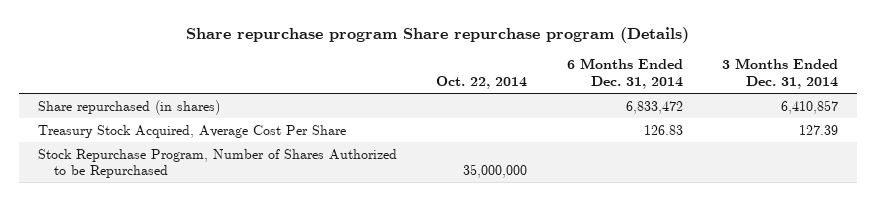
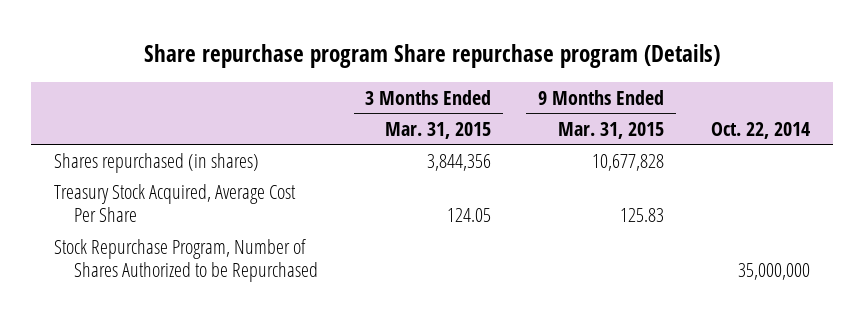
- | Oct. 22, 2014 | 6 Months Ended Dec. 31, 2014 | 3 Months Ended Dec. 31, 2014
+ | 3 Months Ended Mar. 31, 2015 | 9 Months Ended Mar. 31, 2015 | Oct. 22, 2014
- Share repurchased (in shares) | | 6,833,472 | 6,410,857
+ Shares repurchased (in shares) | 3,844,356 | 10,677,828 |

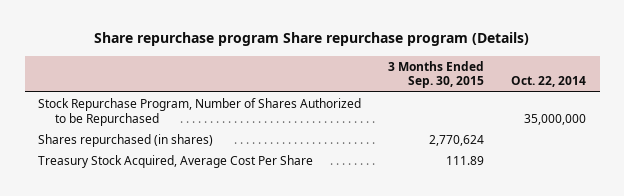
- | 3 Months Ended Mar. 31, 2015 | 9 Months Ended Mar. 31, 2015 | Oct. 22, 2014
+ | 3 Months Ended Sep. 30, 2015 | Oct. 22, 2014
moved up: Stock Repurchase Program, Number of Shares Authorized to be Repurchased | | 35,000,000

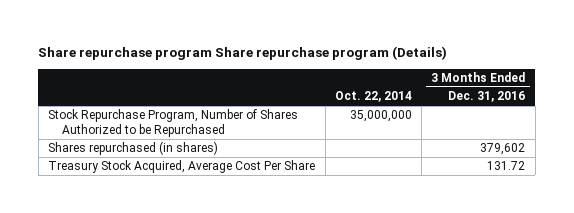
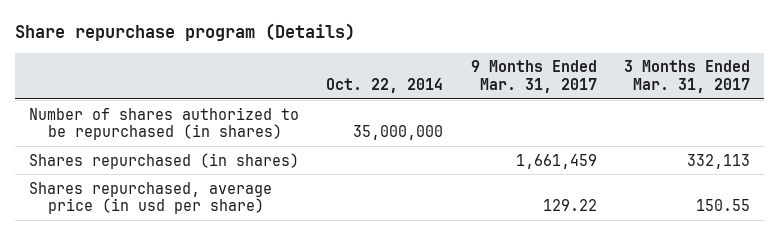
- Share repurchase program Share repurchase program (Details)
+ Share repurchase program (Details)
- | Oct. 22, 2014 | 3 Months Ended Dec. 31, 2016
+ | Oct. 22, 2014 | 9 Months Ended Mar. 31, 2017 | 3 Months Ended Mar. 31, 2017
- Stock Repurchase Program, Number of Shares Authorized to be Repurchased | 35,000,000 |
+ Number of shares authorized to be repurchased (in shares) | 35,000,000 | |
- Treasury Stock Acquired, Average Cost Per Share | | 131.72
+ Shares repurchased, average price (in usd per share) | | 129.22 | 150.55

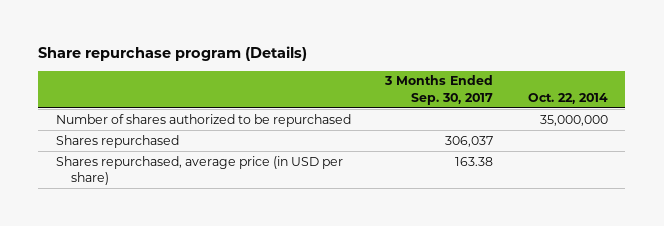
- | Oct. 22, 2014 | 9 Months Ended Mar. 31, 2017 | 3 Months Ended Mar. 31, 2017
+ | 3 Months Ended Sep. 30, 2017 | Oct. 22, 2014
- Number of shares authorized to be repurchased (in shares) | 35,000,000 | |
- Shares repurchased (in shares) | | 1,661,459 | 332,113
- Shares repurchased, average price (in usd per share) | | 129.22 | 150.55
+ Number of shares authorized to be repurchased | | 35,000,000
+ Shares repurchased | 306,037 |
+ Shares repurchased, average price (in USD per share) | 163.38 |

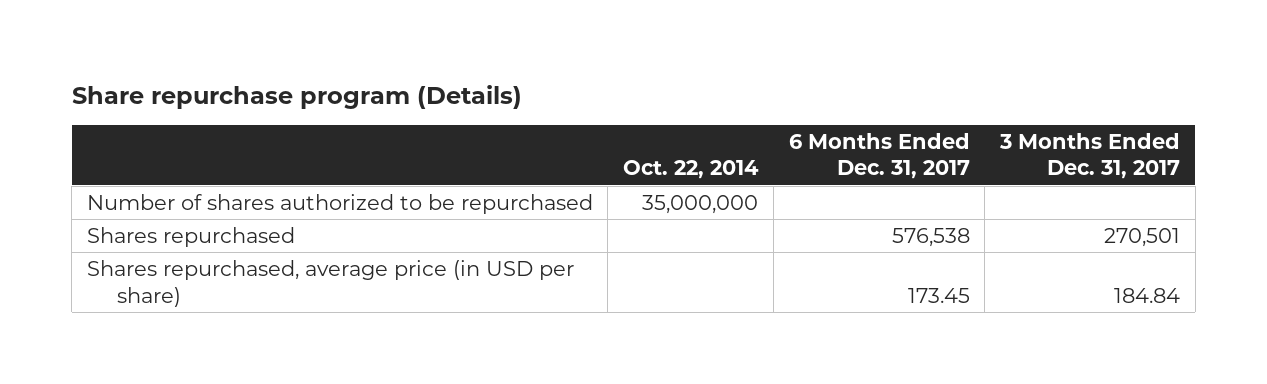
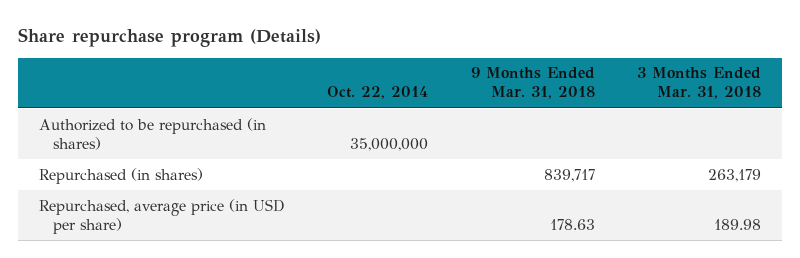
- | Oct. 22, 2014 | 6 Months Ended Dec. 31, 2017 | 3 Months Ended Dec. 31, 2017
+ | Oct. 22, 2014 | 9 Months Ended Mar. 31, 2018 | 3 Months Ended Mar. 31, 2018
- Number of shares authorized to be repurchased | 35,000,000 | |
- Shares repurchased | | 576,538 | 270,501
- Shares repurchased, average price (in USD per share) | | 173.45 | 184.84
+ Authorized to be repurchased (in shares) | 35,000,000 | |
+ Repurchased (in shares) | | 839,717 | 263,179
+ Repurchased, average price (in USD per share) | | 178.63 | 189.98

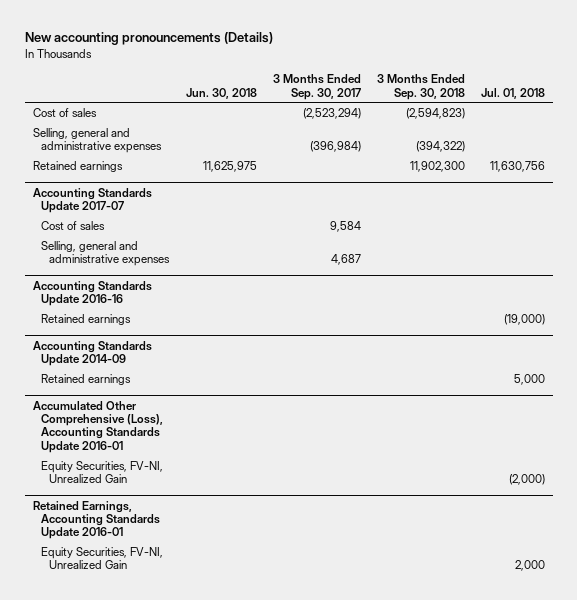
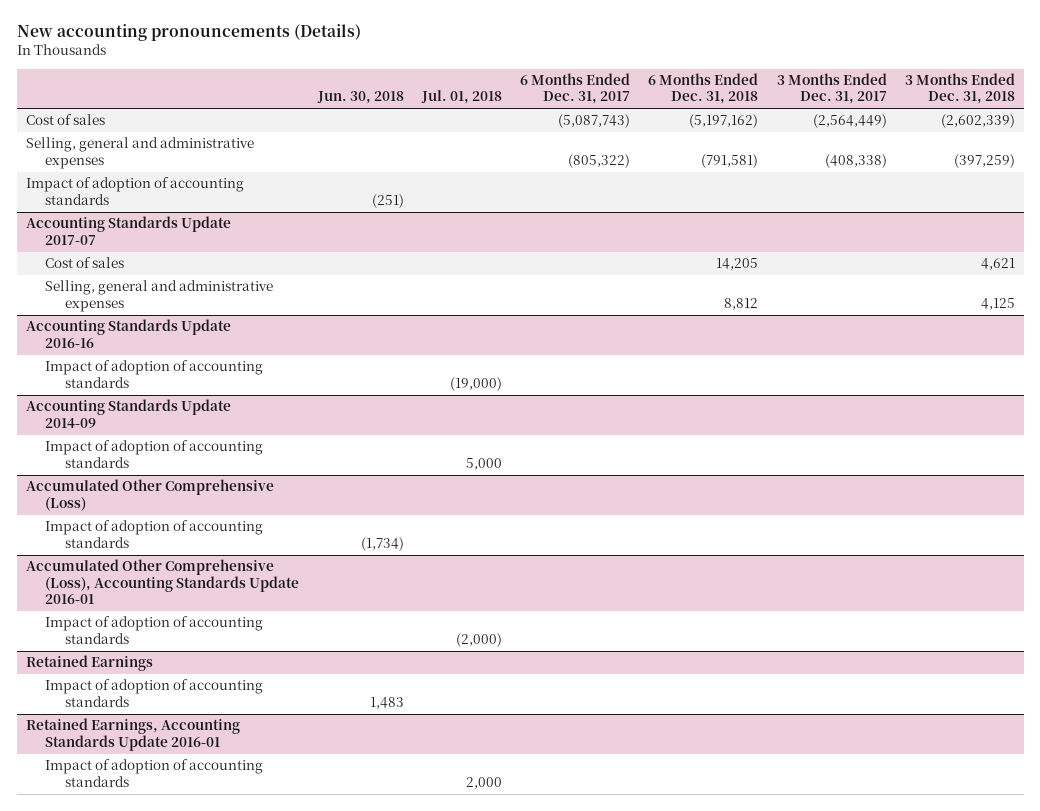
- | Jun. 30, 2018 | 3 Months Ended Sep. 30, 2017 | 3 Months Ended Sep. 30, 2018 | Jul. 01, 2018
+ | Jun. 30, 2018 | Jul. 01, 2018 | 6 Months Ended Dec. 31, 2017 | 6 Months Ended Dec. 31, 2018 | 3 Months Ended Dec. 31, 2017 | 3 Months Ended Dec. 31, 2018
- Retained earnings | 11,625,975 | | 11,902,300 | 11,630,756
+ Impact of adoption of accounting standards | (251) | | | | |
@ Accounting Standards Update 2016-16
- Retained earnings | | | | (19,000)
+ Impact of adoption of accounting standards | | (19,000) | | | |
@ Accounting Standards Update 2014-09
- Retained earnings | | | | 5,000
+ Impact of adoption of accounting standards | | 5,000 | | | |
+ Accumulated Other Comprehensive (Loss)
+ Impact of adoption of accounting standards | (1,734) | | | | |
@ Accumulated Other Comprehensive (Loss), Accounting Standards Update 2016-01
- Equity Securities, FV-NI, Unrealized Gain | | | | (2,000)
+ Impact of adoption of accounting standards | | (2,000) | | | |
+ Retained Earnings
+ Impact of adoption of accounting standards | 1,483 | | | | |
@ Retained Earnings, Accounting Standards Update 2016-01
- Equity Securities, FV-NI, Unrealized Gain | | | | 2,000
+ Impact of adoption of accounting standards | | 2,000 | | | |

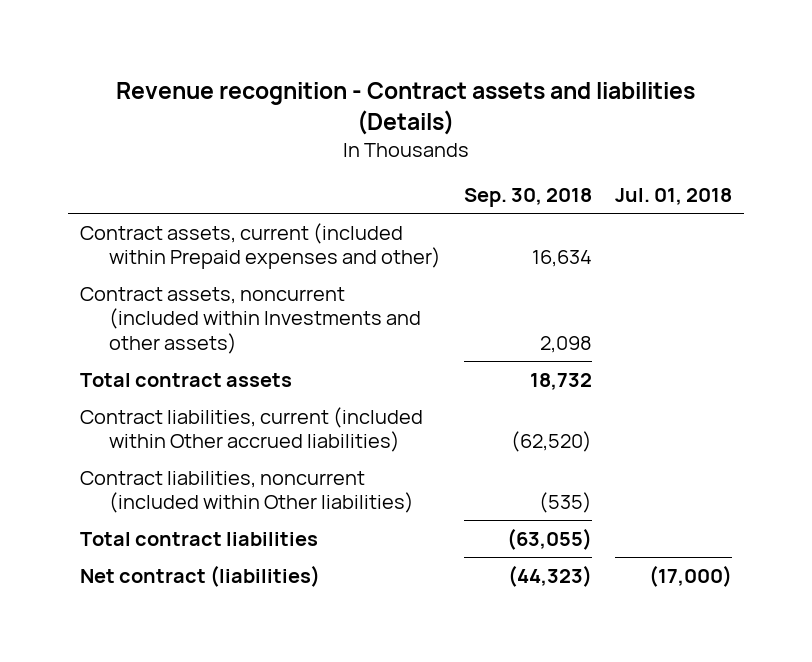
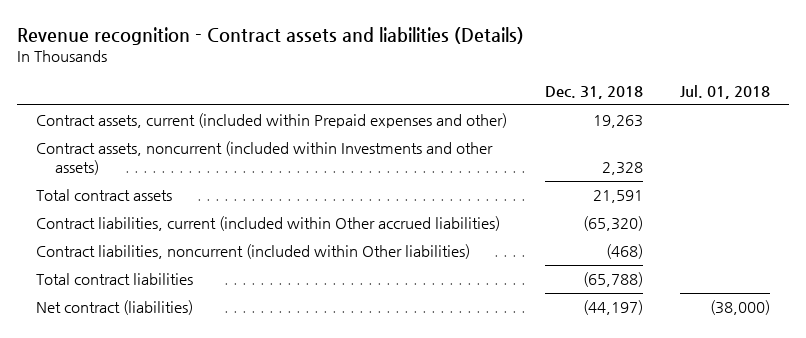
- | Sep. 30, 2018 | Jul. 01, 2018
+ | Dec. 31, 2018 | Jul. 01, 2018
- Net contract (liabilities) | (44,323) | (17,000)
+ Net contract (liabilities) | (44,197) | (38,000)

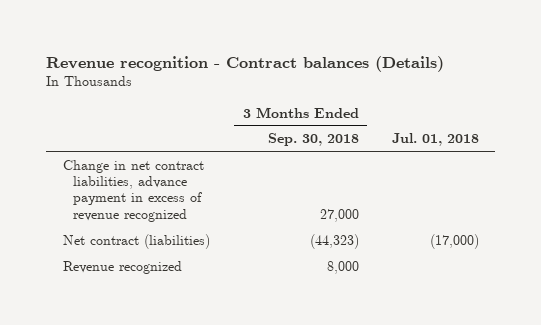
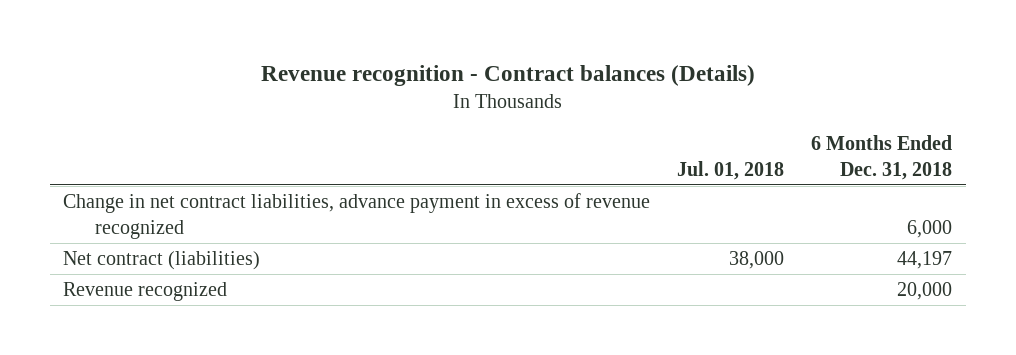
- | 3 Months Ended Sep. 30, 2018 | Jul. 01, 2018
+ | Jul. 01, 2018 | 6 Months Ended Dec. 31, 2018
- Net contract (liabilities) | (44,323) | (17,000)
+ Net contract (liabilities) | 38,000 | 44,197

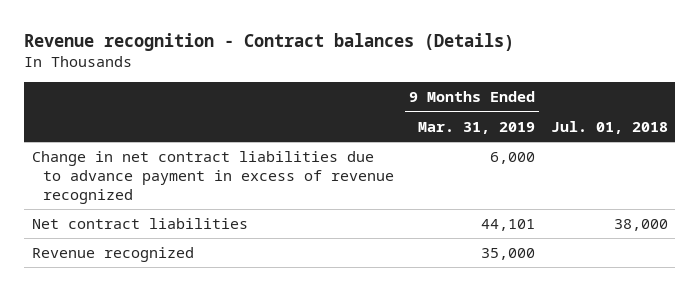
- | Jul. 01, 2018 | 6 Months Ended Dec. 31, 2018
+ | 9 Months Ended Mar. 31, 2019 | Jul. 01, 2018
- Change in net contract liabilities, advance payment in excess of revenue recognized | | 6,000
- Net contract (liabilities) | 38,000 | 44,197
+ Change in net contract liabilities due to advance payment in excess of revenue recognized | 6,000 |
+ Net contract liabilities | 44,101 | 38,000

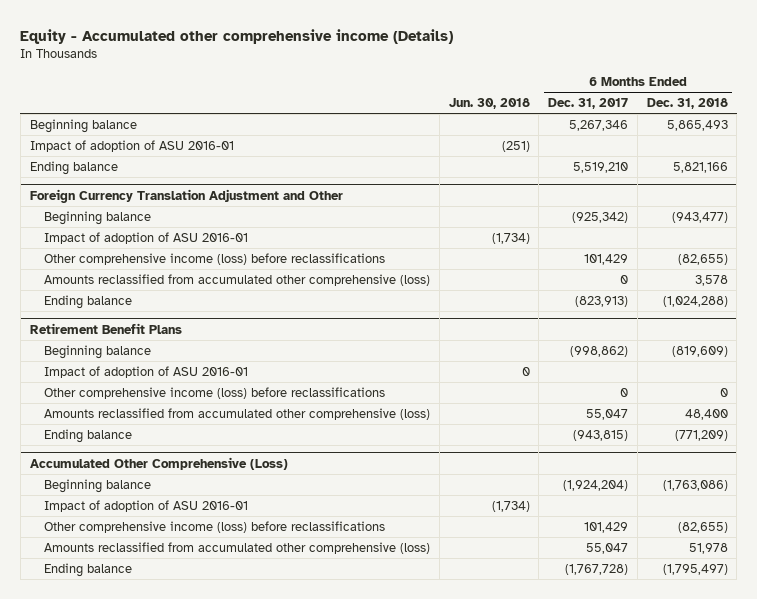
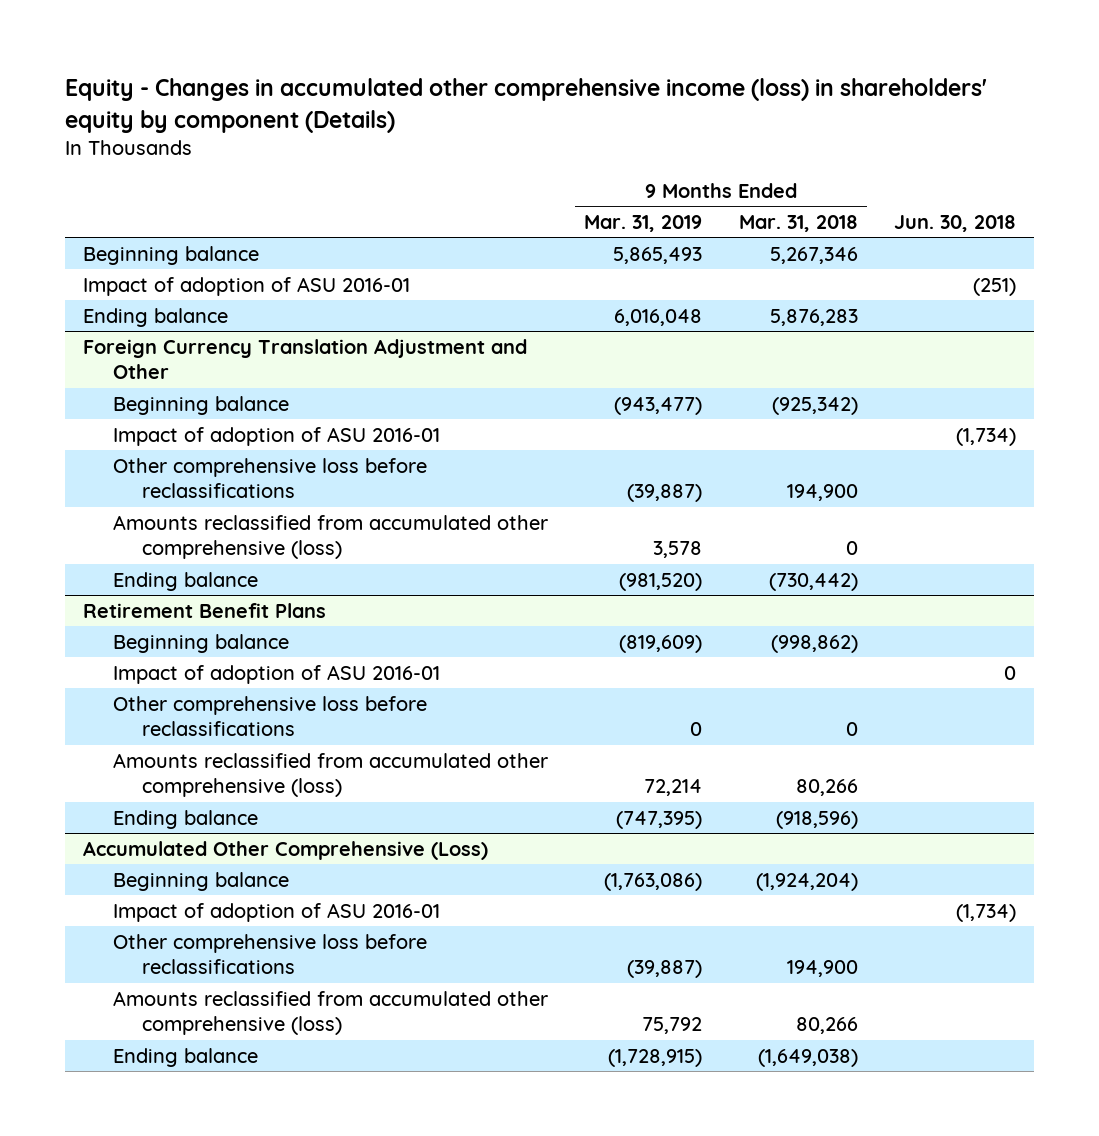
- Equity - Accumulated other comprehensive income (Details)
+ Equity - Changes in accumulated other comprehensive income (loss) in shareholders' equity by component (Details)
- | Jun. 30, 2018 | 6 Months Ended Dec. 31, 2017 | 6 Months Ended Dec. 31, 2018
+ | 9 Months Ended Mar. 31, 2019 | 9 Months Ended Mar. 31, 2018 | Jun. 30, 2018
@ Foreign Currency Translation Adjustment and Other
- Other comprehensive income (loss) before reclassifications | | 101,429 | (82,655)
+ Other comprehensive loss before reclassifications | (39,887) | 194,900 |
@ Retirement Benefit Plans
- Other comprehensive income (loss) before reclassifications | | 0 | 0
+ Other comprehensive loss before reclassifications | 0 | 0 |
@ Accumulated Other Comprehensive (Loss)
- Other comprehensive income (loss) before reclassifications | | 101,429 | (82,655)
+ Other comprehensive loss before reclassifications | (39,887) | 194,900 |

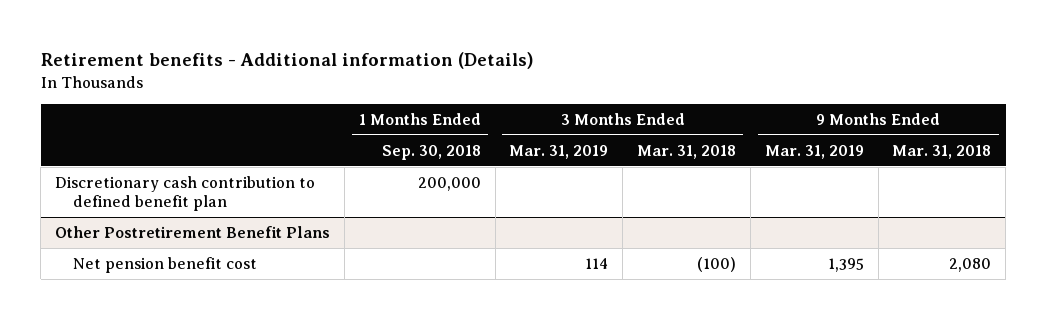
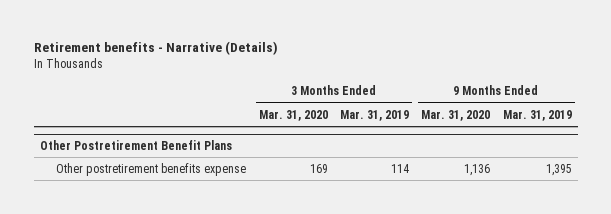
- Retirement benefits - Additional information (Details)
+ Retirement benefits - Narrative (Details)
- | 1 Months Ended Sep. 30, 2018 | 3 Months Ended Mar. 31, 2019 | 3 Months Ended Mar. 31, 2018 | 9 Months Ended Mar. 31, 2019 | 9 Months Ended Mar. 31, 2018
+ | 3 Months Ended Mar. 31, 2020 | 3 Months Ended Mar. 31, 2019 | 9 Months Ended Mar. 31, 2020 | 9 Months Ended Mar. 31, 2019
- Discretionary cash contribution to defined benefit plan | 200,000 | | | |
@ Other Postretirement Benefit Plans
- Net pension benefit cost | | 114 | (100) | 1,395 | 2,080
+ Other postretirement benefits expense | 169 | 114 | 1,136 | 1,395

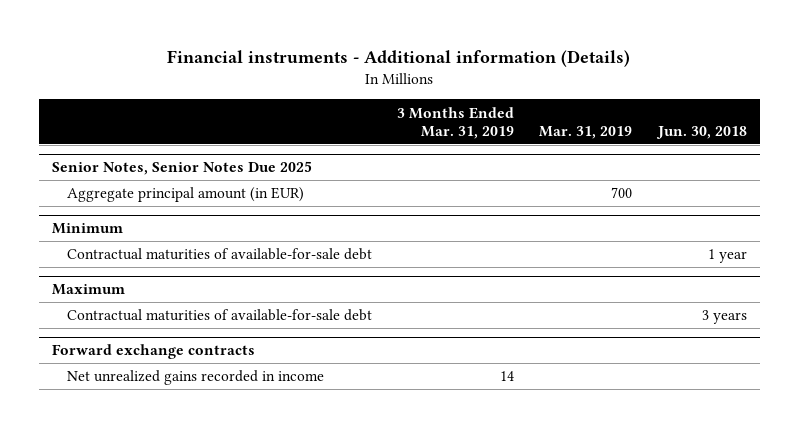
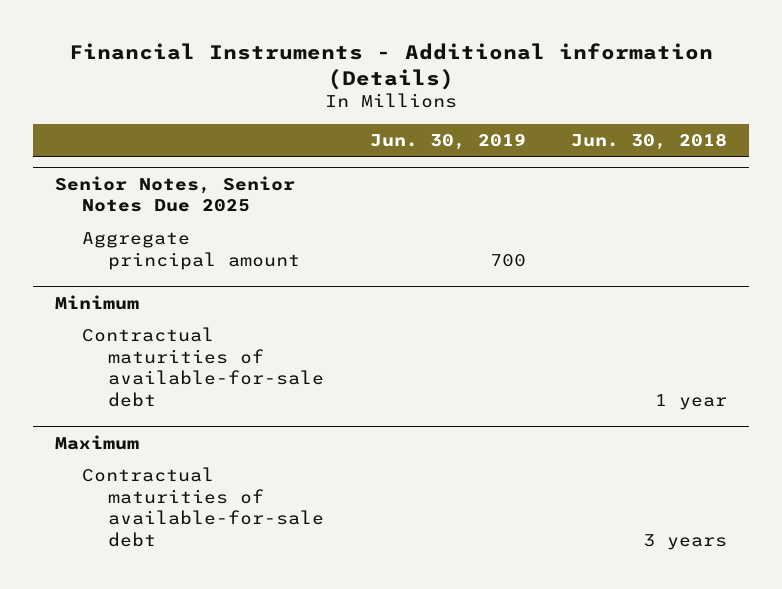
- Financial instruments - Additional information (Details)
+ Financial Instruments - Additional information (Details)
- | 3 Months Ended Mar. 31, 2019 | Mar. 31, 2019 | Jun. 30, 2018
+ | Jun. 30, 2019 | Jun. 30, 2018
@ Senior Notes, Senior Notes Due 2025
- Aggregate principal amount (in EUR) | | 700 |
+ Aggregate principal amount | 700 |
- Forward exchange contracts
- Net unrealized gains recorded in income | 14 | |

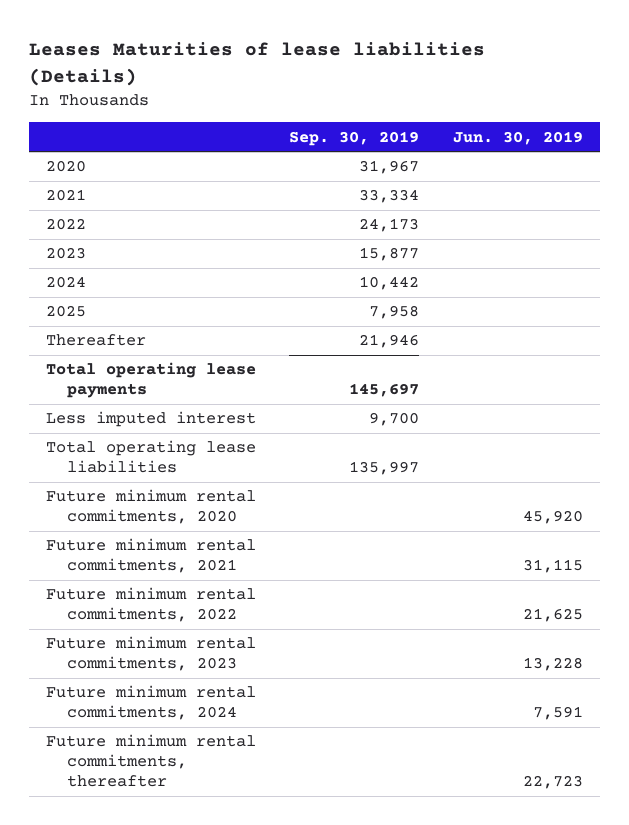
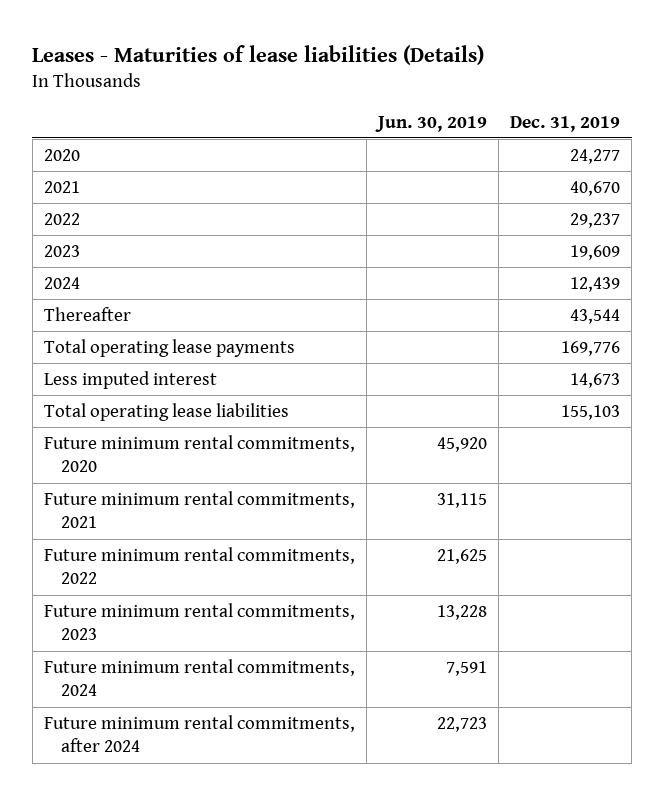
- Leases Maturities of lease liabilities (Details)
+ Leases - Maturities of lease liabilities (Details)
- | Sep. 30, 2019 | Jun. 30, 2019
+ | Jun. 30, 2019 | Dec. 31, 2019
- 2025 | 7,958 |
- Future minimum rental commitments, thereafter | | 22,723
+ Future minimum rental commitments, after 2024 | 22,723 |

